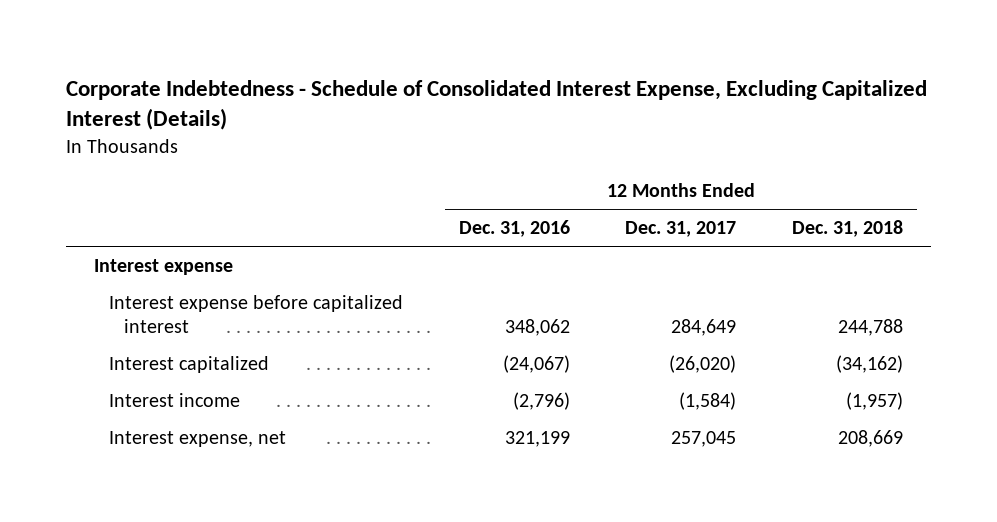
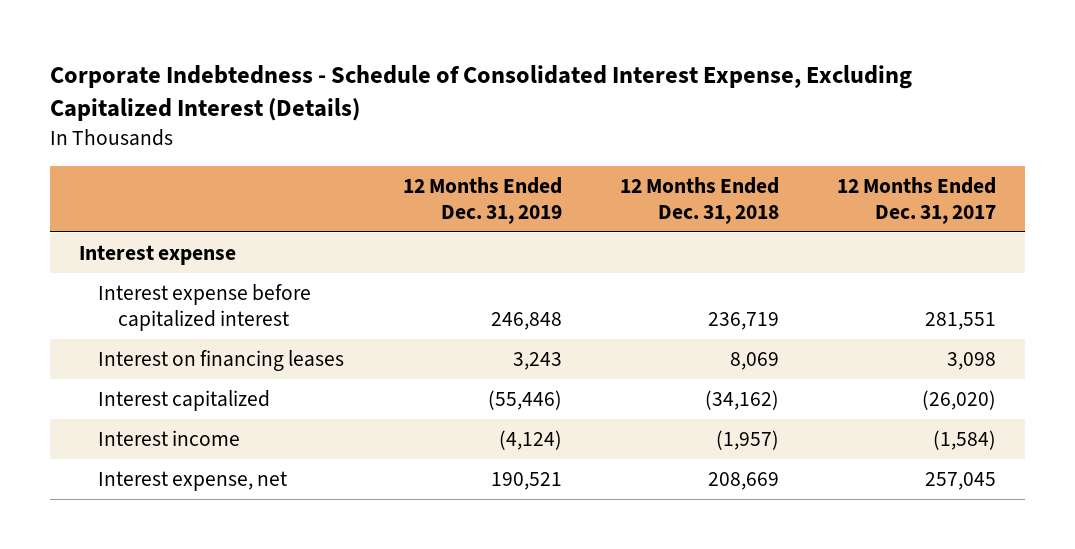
- | 12 Months Ended Dec. 31, 2016 | 12 Months Ended Dec. 31, 2017 | 12 Months Ended Dec. 31, 2018
+ | 12 Months Ended Dec. 31, 2019 | 12 Months Ended Dec. 31, 2018 | 12 Months Ended Dec. 31, 2017
- Interest expense before capitalized interest | 348,062 | 284,649 | 244,788
+ Interest expense before capitalized interest | 246,848 | 236,719 | 281,551
+ Interest on financing leases | 3,243 | 8,069 | 3,098

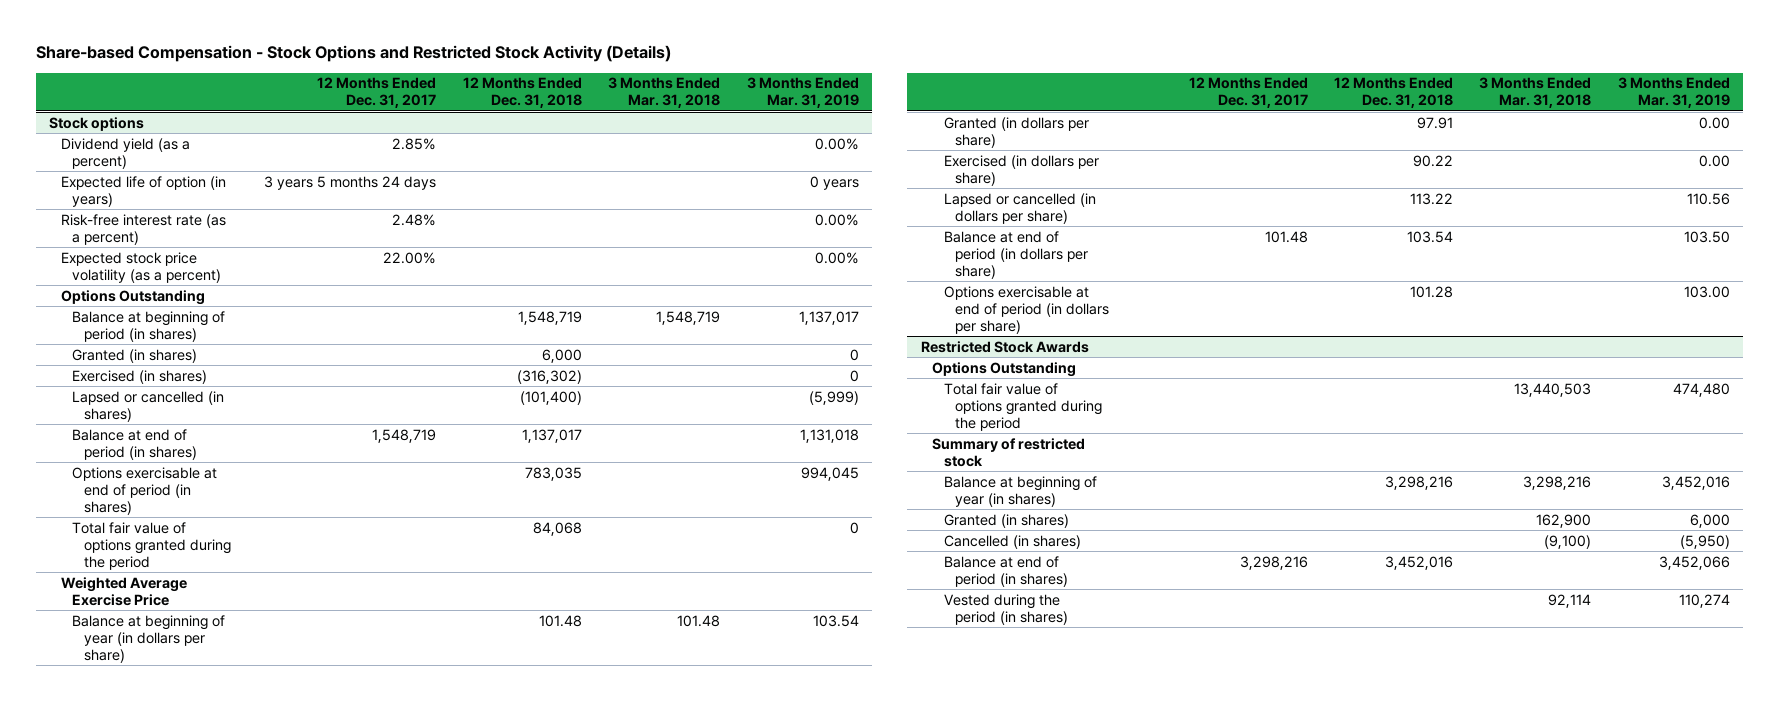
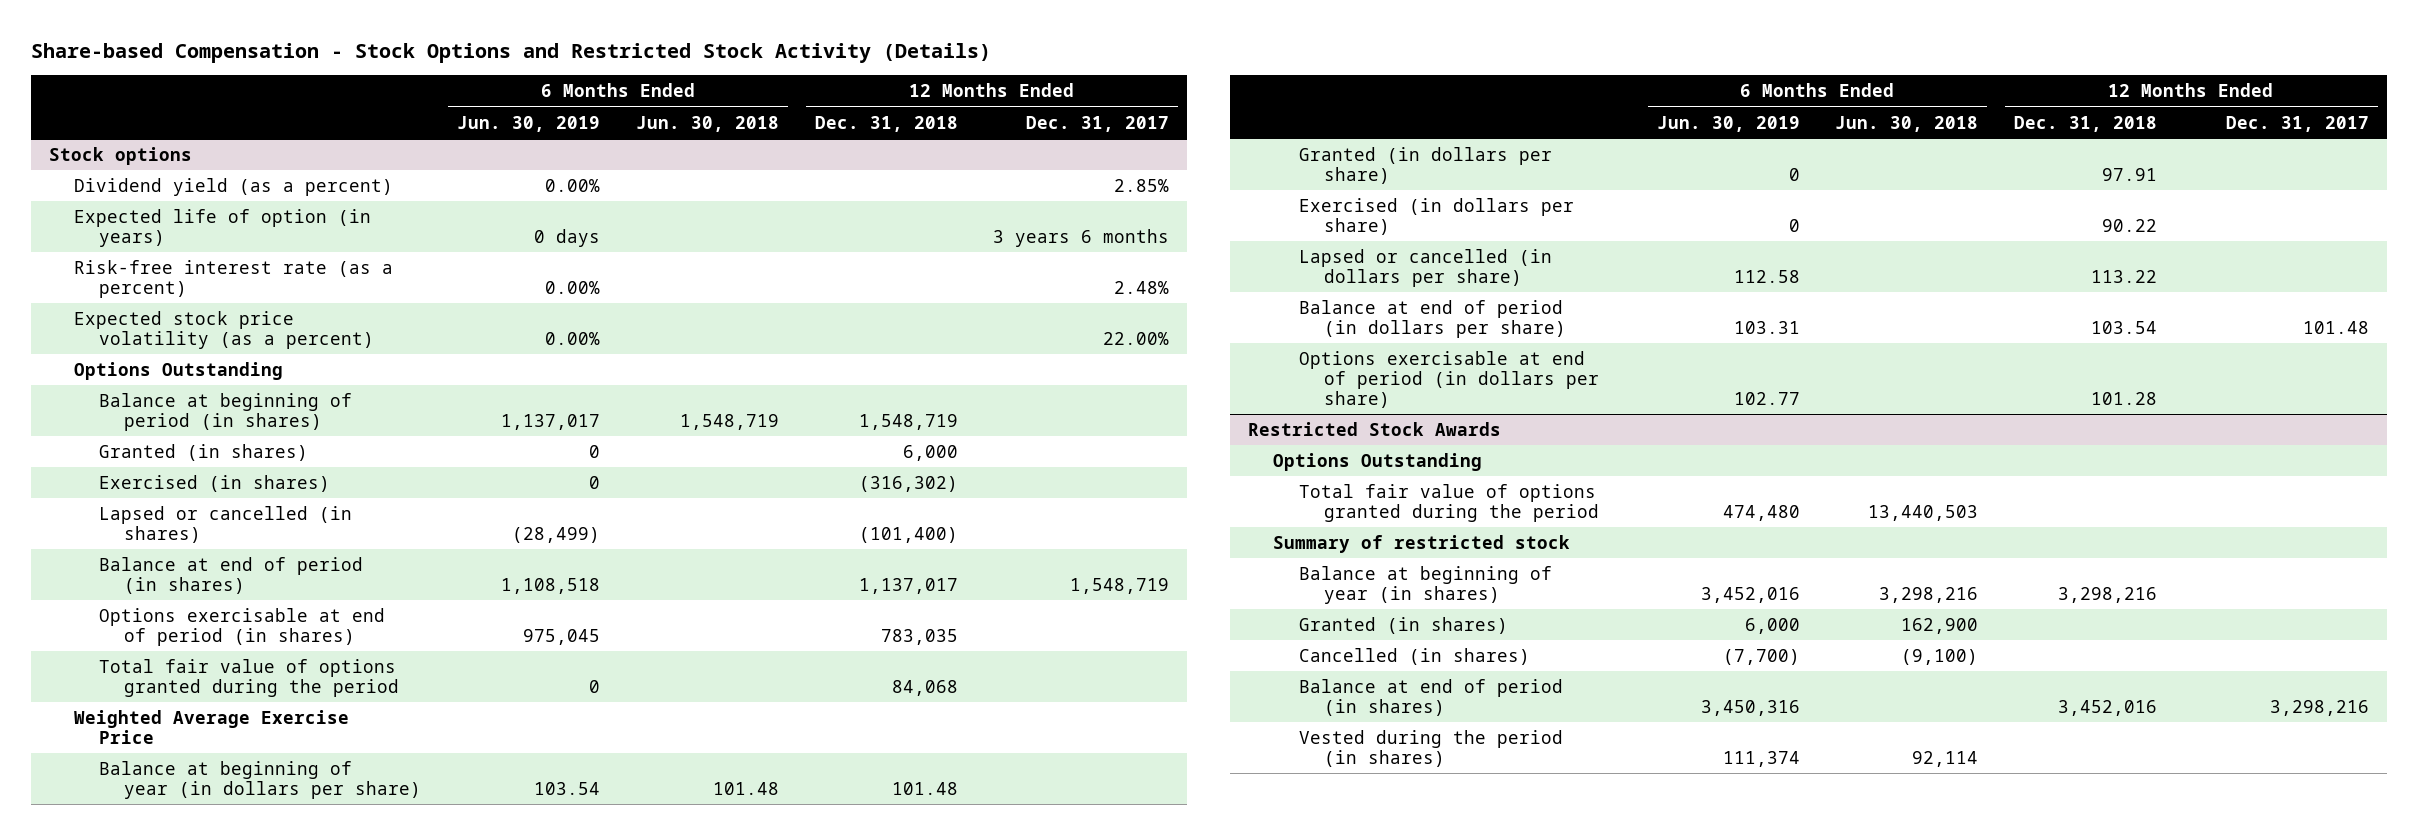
- | 12 Months Ended Dec. 31, 2017 | 12 Months Ended Dec. 31, 2018 | 3 Months Ended Mar. 31, 2018 | 3 Months Ended Mar. 31, 2019
+ | 6 Months Ended Jun. 30, 2019 | 6 Months Ended Jun. 30, 2018 | 12 Months Ended Dec. 31, 2018 | 12 Months Ended Dec. 31, 2017
@ Stock options
- Expected life of option (in years) | 3 years 5 months 24 days | | | 0 years
+ Expected life of option (in years) | 0 days | | | 3 years 6 months

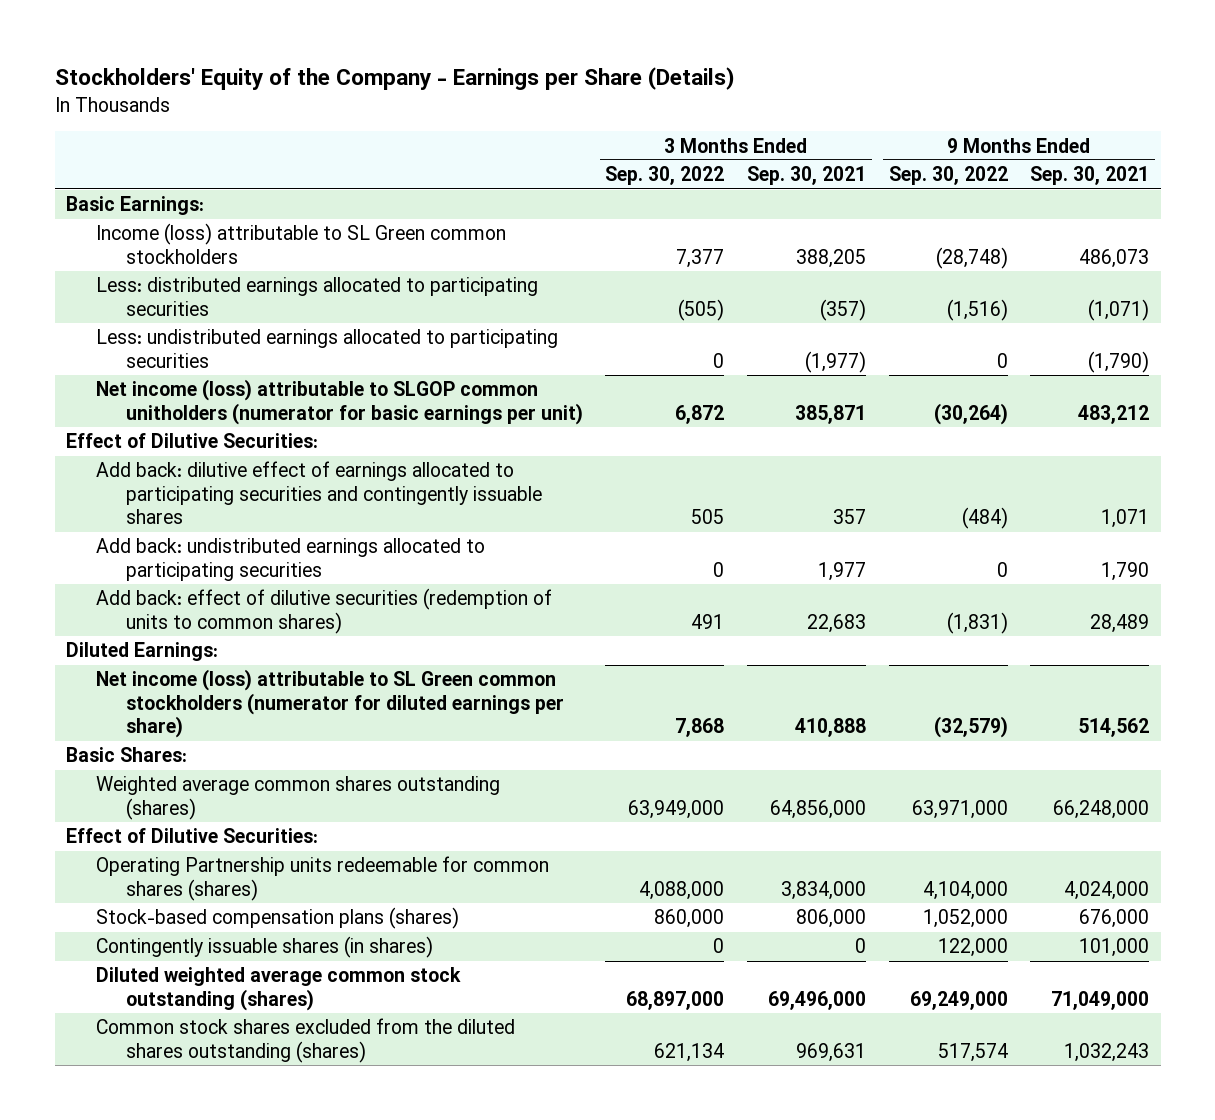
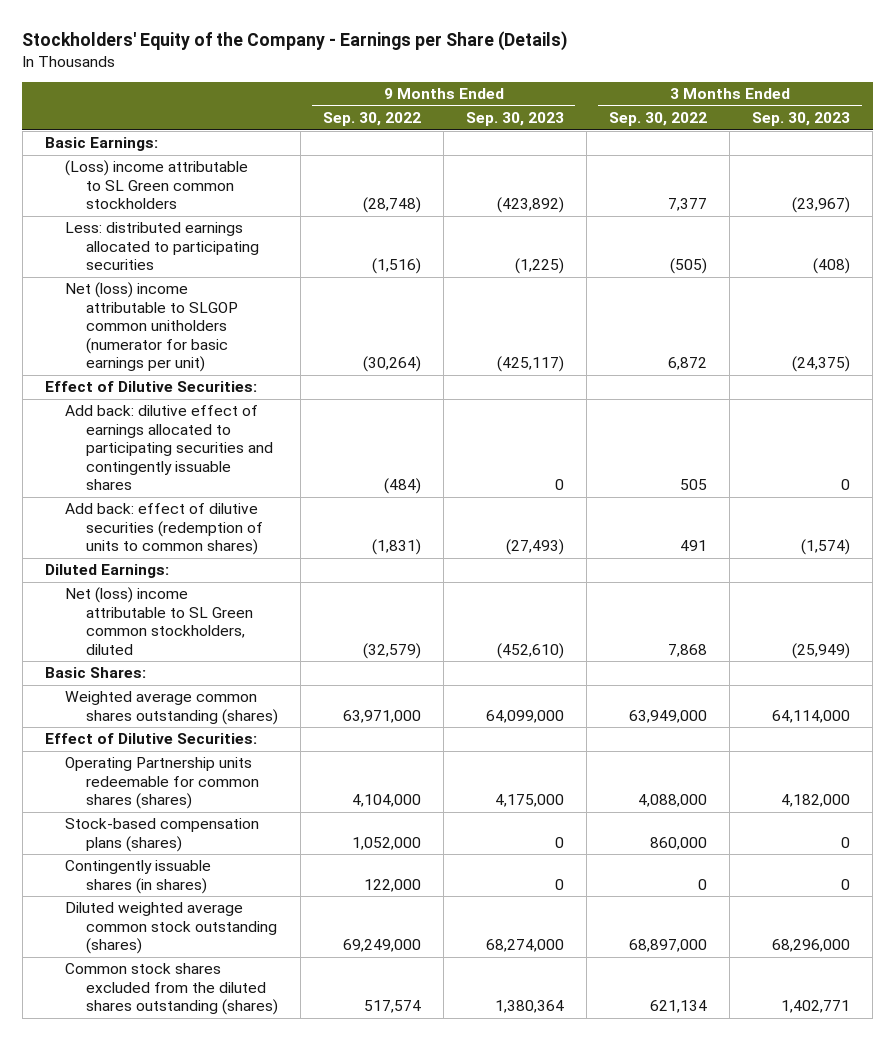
- | 3 Months Ended Sep. 30, 2022 | 3 Months Ended Sep. 30, 2021 | 9 Months Ended Sep. 30, 2022 | 9 Months Ended Sep. 30, 2021
+ | 9 Months Ended Sep. 30, 2022 | 9 Months Ended Sep. 30, 2023 | 3 Months Ended Sep. 30, 2022 | 3 Months Ended Sep. 30, 2023
- Income (loss) attributable to SL Green common stockholders | 7,377 | 388,205 | (28,748) | 486,073
+ (Loss) income attributable to SL Green common stockholders | (28,748) | (423,892) | 7,377 | (23,967)
- Less: undistributed earnings allocated to participating securities | 0 | (1,977) | 0 | (1,790)
- Net income (loss) attributable to SLGOP common unitholders (numerator for basic earnings per unit) | 6,872 | 385,871 | (30,264) | 483,212
+ Net (loss) income attributable to SLGOP common unitholders (numerator for basic earnings per unit) | (30,264) | (425,117) | 6,872 | (24,375)
- Add back: undistributed earnings allocated to participating securities | 0 | 1,977 | 0 | 1,790
- Net income (loss) attributable to SL Green common stockholders (numerator for diluted earnings per share) | 7,868 | 410,888 | (32,579) | 514,562
+ Net (loss) income attributable to SL Green common stockholders, diluted | (32,579) | (452,610) | 7,868 | (25,949)

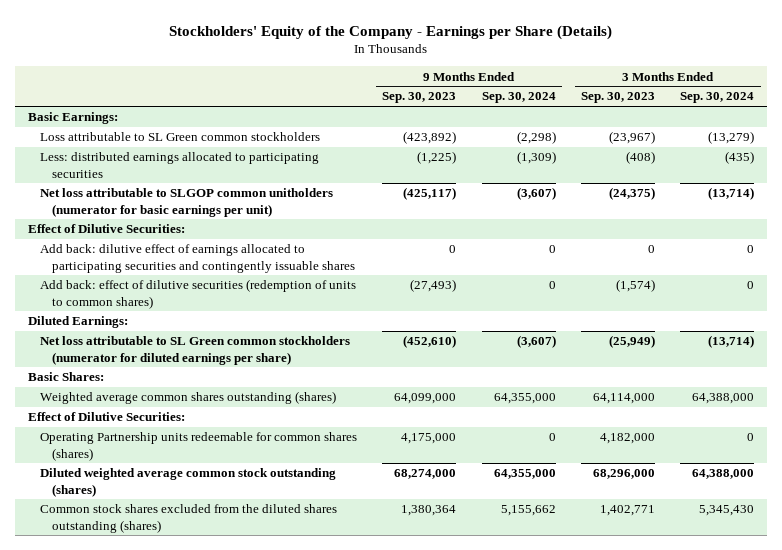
- | 9 Months Ended Sep. 30, 2022 | 9 Months Ended Sep. 30, 2023 | 3 Months Ended Sep. 30, 2022 | 3 Months Ended Sep. 30, 2023
+ | 9 Months Ended Sep. 30, 2023 | 9 Months Ended Sep. 30, 2024 | 3 Months Ended Sep. 30, 2023 | 3 Months Ended Sep. 30, 2024
- (Loss) income attributable to SL Green common stockholders | (28,748) | (423,892) | 7,377 | (23,967)
+ Loss attributable to SL Green common stockholders | (423,892) | (2,298) | (23,967) | (13,279)
- Net (loss) income attributable to SLGOP common unitholders (numerator for basic earnings per unit) | (30,264) | (425,117) | 6,872 | (24,375)
+ Net loss attributable to SLGOP common unitholders (numerator for basic earnings per unit) | (425,117) | (3,607) | (24,375) | (13,714)
- Net (loss) income attributable to SL Green common stockholders, diluted | (32,579) | (452,610) | 7,868 | (25,949)
+ Net loss attributable to SL Green common stockholders (numerator for diluted earnings per share) | (452,610) | (3,607) | (25,949) | (13,714)
- Stock-based compensation plans (shares) | 1,052,000 | 0 | 860,000 | 0
- Contingently issuable shares (in shares) | 122,000 | 0 | 0 | 0

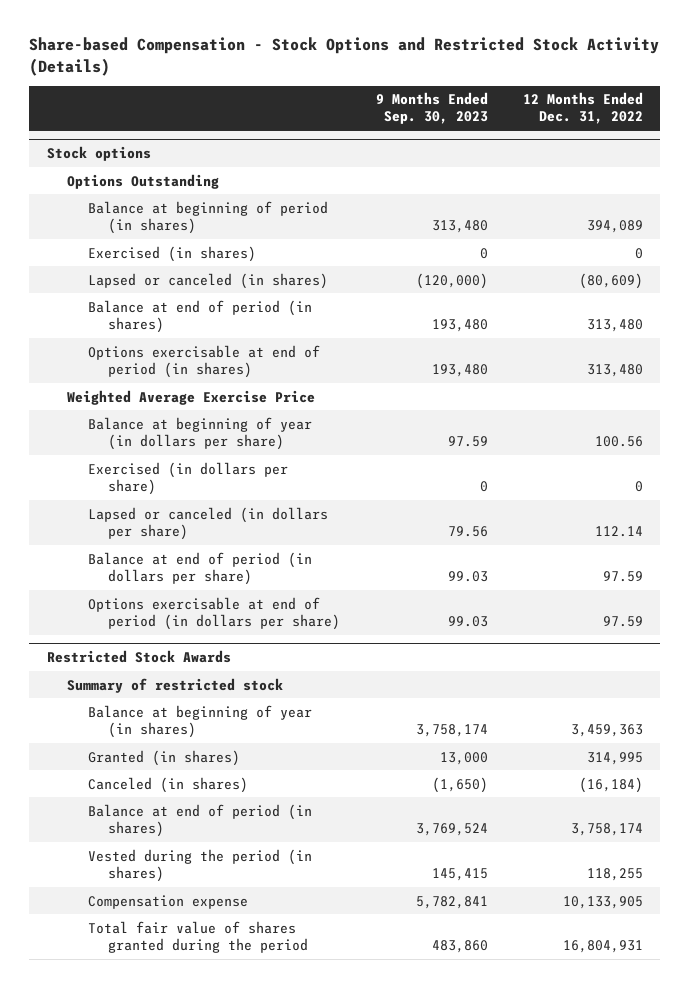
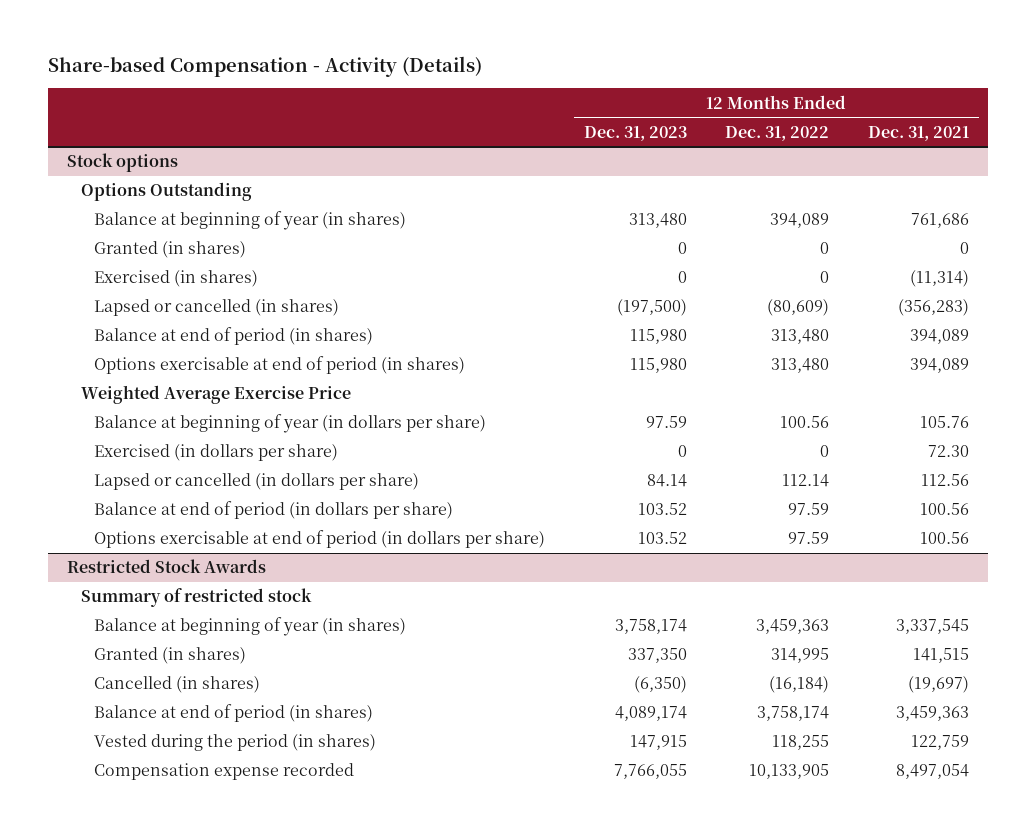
- Share-based Compensation - Stock Options and Restricted Stock Activity (Details)
+ Share-based Compensation - Activity (Details)
- | 9 Months Ended Sep. 30, 2023 | 12 Months Ended Dec. 31, 2022
+ | 12 Months Ended Dec. 31, 2023 | 12 Months Ended Dec. 31, 2022 | 12 Months Ended Dec. 31, 2021
@ Stock options
- Balance at beginning of period (in shares) | 313,480 | 394,089
+ Balance at beginning of year (in shares) | 313,480 | 394,089 | 761,686
+ Granted (in shares) | 0 | 0 | 0
- Lapsed or canceled (in shares) | (120,000) | (80,609)
+ Lapsed or cancelled (in shares) | (197,500) | (80,609) | (356,283)
- Lapsed or canceled (in dollars per share) | 79.56 | 112.14
+ Lapsed or cancelled (in dollars per share) | 84.14 | 112.14 | 112.56
@ Restricted Stock Awards
- Canceled (in shares) | (1,650) | (16,184)
+ Cancelled (in shares) | (6,350) | (16,184) | (19,697)
- Compensation expense | 5,782,841 | 10,133,905
- Total fair value of shares granted during the period | 483,860 | 16,804,931
+ Compensation expense recorded | 7,766,055 | 10,133,905 | 8,497,054

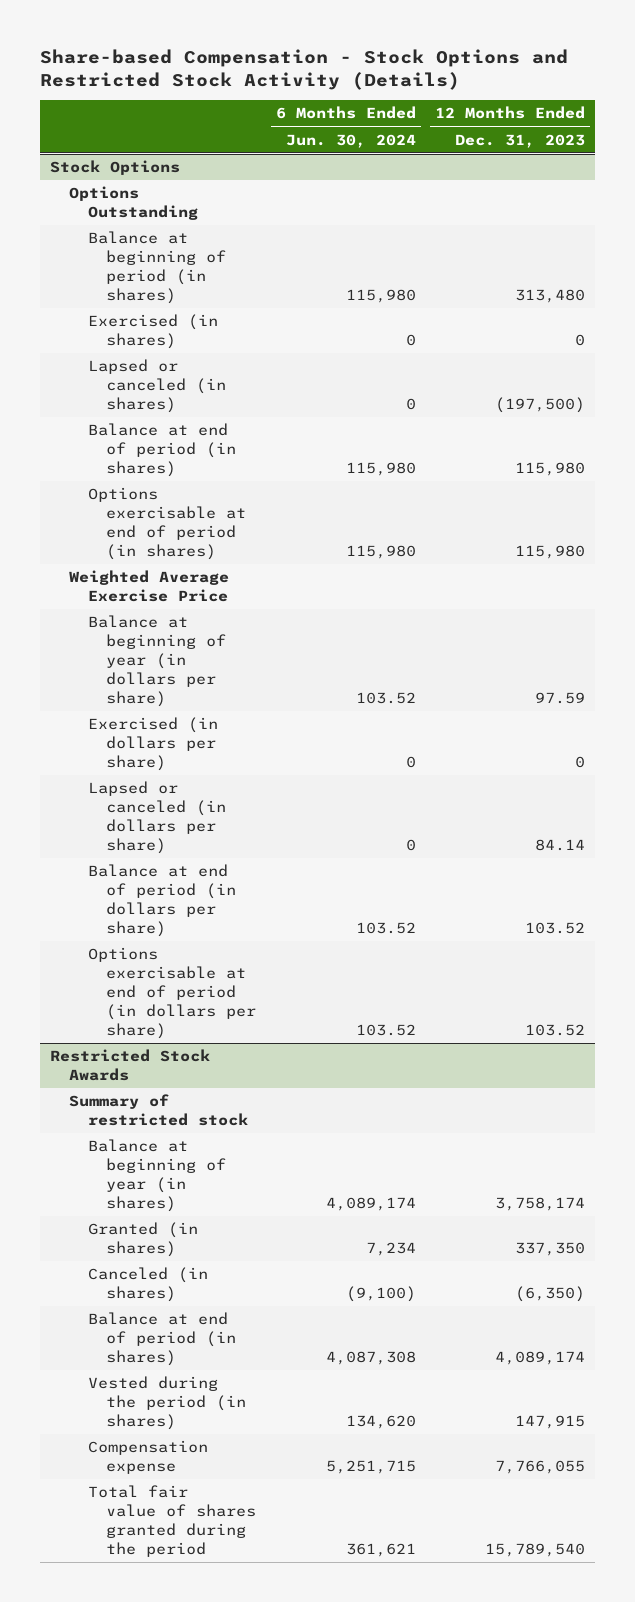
- Share-based Compensation - Activity (Details)
+ Share-based Compensation - Stock Options and Restricted Stock Activity (Details)
- | 12 Months Ended Dec. 31, 2023 | 12 Months Ended Dec. 31, 2022 | 12 Months Ended Dec. 31, 2021
+ | 6 Months Ended Jun. 30, 2024 | 12 Months Ended Dec. 31, 2023
- Stock options
+ Stock Options
- Balance at beginning of year (in shares) | 313,480 | 394,089 | 761,686
- Granted (in shares) | 0 | 0 | 0
+ Balance at beginning of period (in shares) | 115,980 | 313,480
- Lapsed or cancelled (in shares) | (197,500) | (80,609) | (356,283)
+ Lapsed or canceled (in shares) | 0 | (197,500)
- Lapsed or cancelled (in dollars per share) | 84.14 | 112.14 | 112.56
+ Lapsed or canceled (in dollars per share) | 0 | 84.14
@ Restricted Stock Awards
- Cancelled (in shares) | (6,350) | (16,184) | (19,697)
+ Canceled (in shares) | (9,100) | (6,350)
- Compensation expense recorded | 7,766,055 | 10,133,905 | 8,497,054
+ Compensation expense | 5,251,715 | 7,766,055
+ Total fair value of shares granted during the period | 361,621 | 15,789,540

